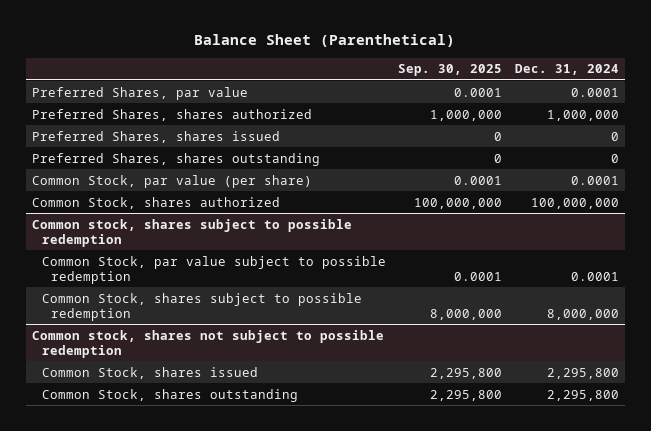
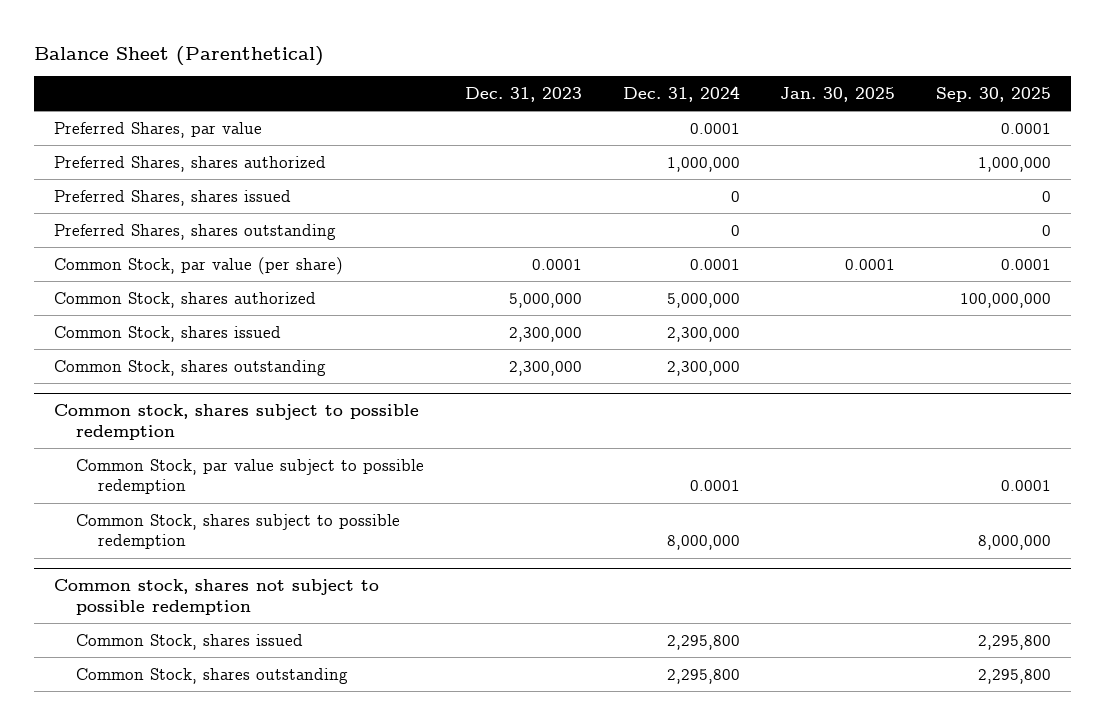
- | Sep. 30, 2025 | Dec. 31, 2024
+ | Dec. 31, 2023 | Dec. 31, 2024 | Jan. 30, 2025 | Sep. 30, 2025
- Common Stock, shares authorized | 100,000,000 | 100,000,000
+ Common Stock, shares authorized | 5,000,000 | 5,000,000 | | 100,000,000
+ Common Stock, shares issued | 2,300,000 | 2,300,000 | |
+ Common Stock, shares outstanding | 2,300,000 | 2,300,000 | |

